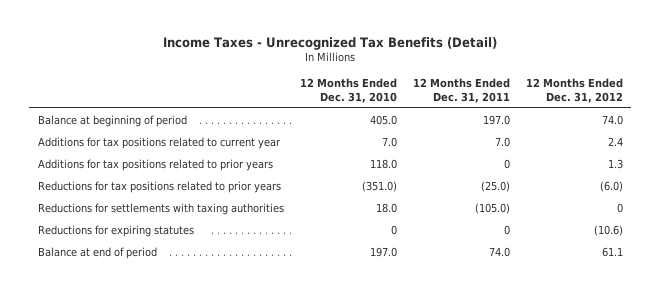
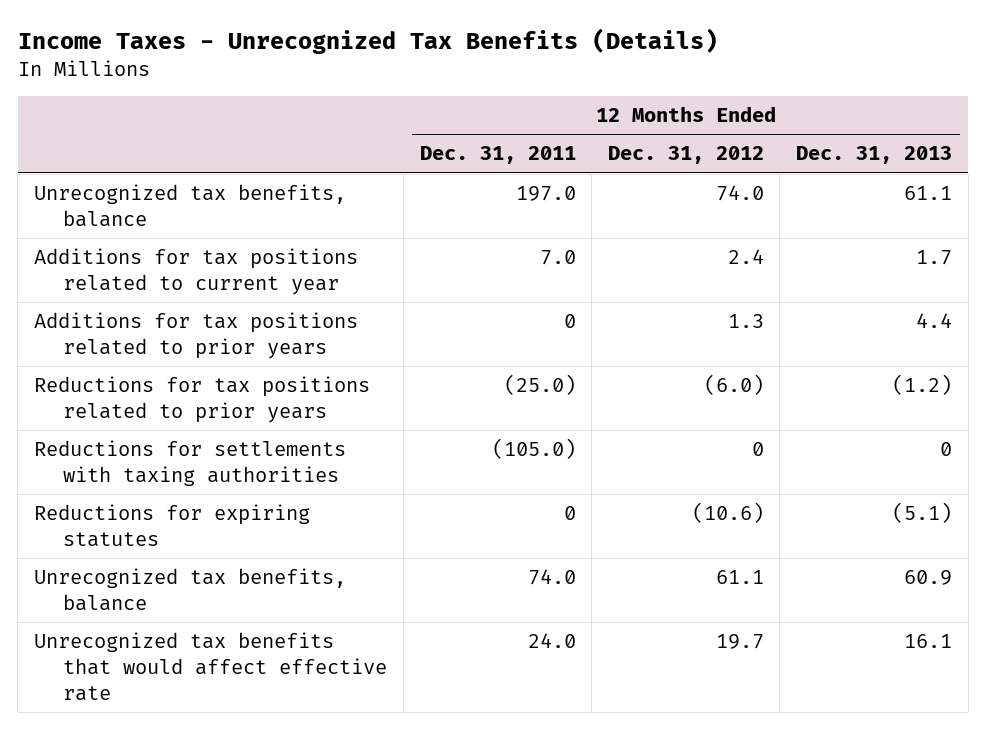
- Income Taxes - Unrecognized Tax Benefits (Detail)
+ Income Taxes - Unrecognized Tax Benefits (Details)
- | 12 Months Ended Dec. 31, 2010 | 12 Months Ended Dec. 31, 2011 | 12 Months Ended Dec. 31, 2012
+ | 12 Months Ended Dec. 31, 2011 | 12 Months Ended Dec. 31, 2012 | 12 Months Ended Dec. 31, 2013
- Balance at beginning of period | 405.0 | 197.0 | 74.0
+ Unrecognized tax benefits, balance | 197.0 | 74.0 | 61.1
- Balance at end of period | 197.0 | 74.0 | 61.1
+ Unrecognized tax benefits, balance | 74.0 | 61.1 | 60.9
+ Unrecognized tax benefits that would affect effective rate | 24.0 | 19.7 | 16.1

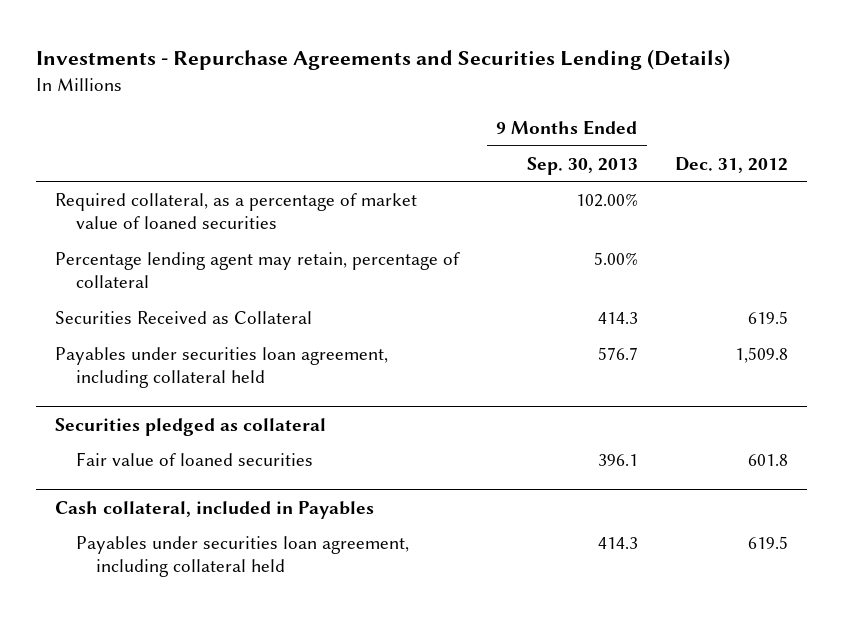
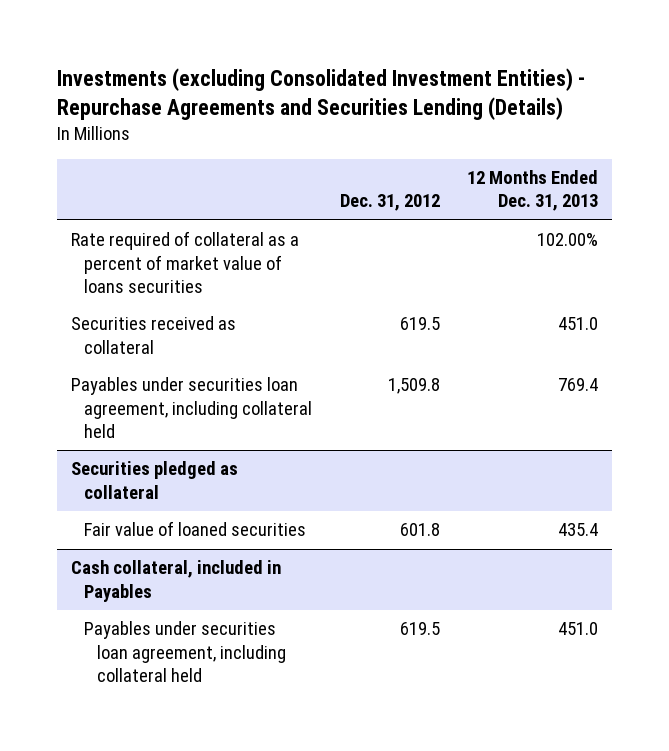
- Investments - Repurchase Agreements and Securities Lending (Details)
+ Investments (excluding Consolidated Investment Entities) - Repurchase Agreements and Securities Lending (Details)
- | 9 Months Ended Sep. 30, 2013 | Dec. 31, 2012
+ | Dec. 31, 2012 | 12 Months Ended Dec. 31, 2013
- Required collateral, as a percentage of market value of loaned securities | 102.00% |
- Percentage lending agent may retain, percentage of collateral | 5.00% |
- Securities Received as Collateral | 414.3 | 619.5
+ Rate required of collateral as a percent of market value of loans securities | | 102.00%
+ Securities received as collateral | 619.5 | 451.0

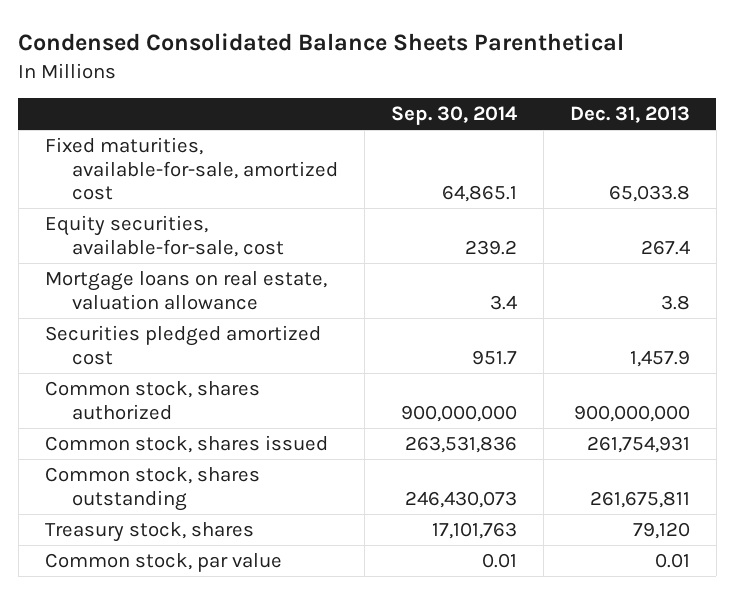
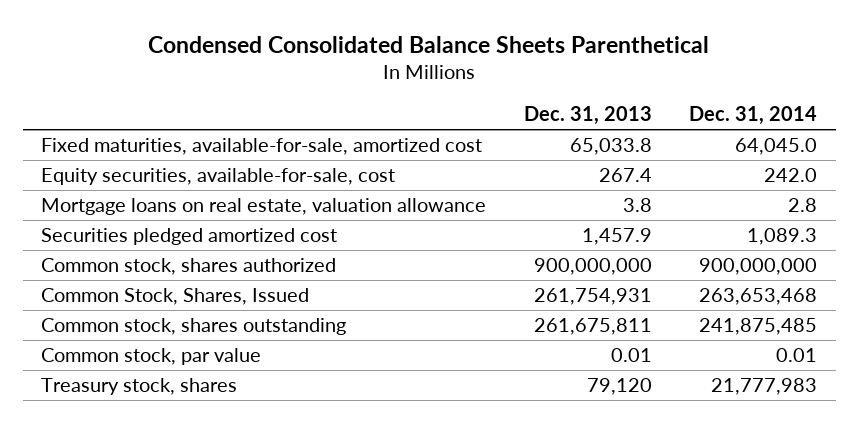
- | Sep. 30, 2014 | Dec. 31, 2013
+ | Dec. 31, 2013 | Dec. 31, 2014
- Common stock, shares issued | 263,531,836 | 261,754,931
+ Common Stock, Shares, Issued | 261,754,931 | 263,653,468
moved down: Treasury stock, shares | 79,120 | 21,777,983

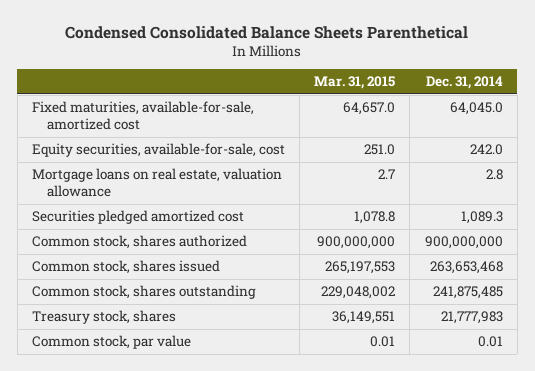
- | Dec. 31, 2013 | Dec. 31, 2014
+ | Mar. 31, 2015 | Dec. 31, 2014
- Common Stock, Shares, Issued | 261,754,931 | 263,653,468
+ Common stock, shares issued | 265,197,553 | 263,653,468
moved down: Common stock, par value | 0.01 | 0.01

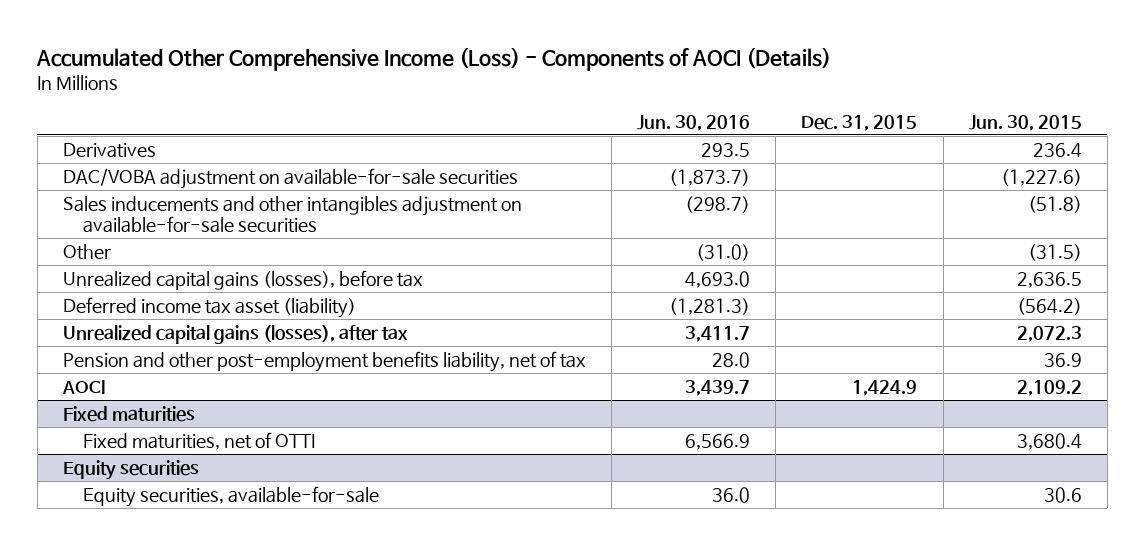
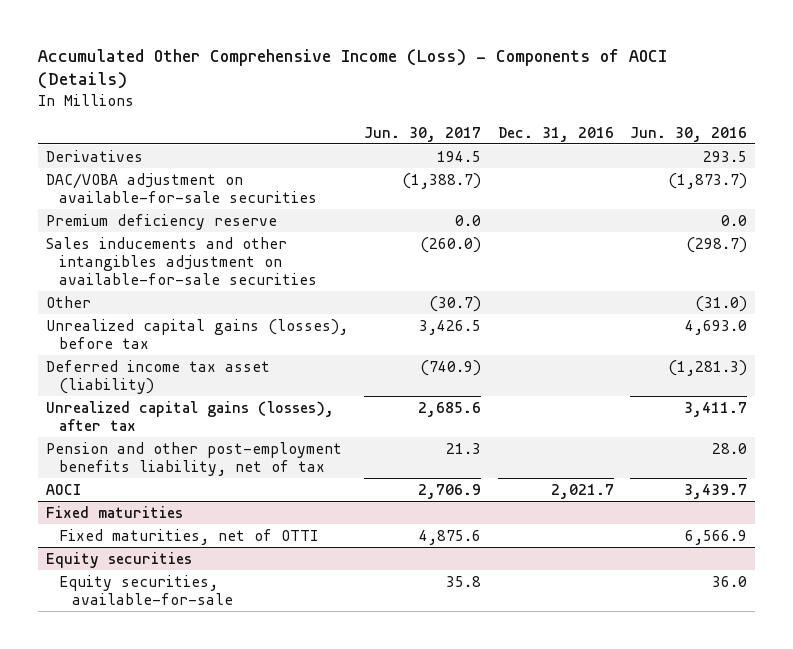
- | Jun. 30, 2016 | Dec. 31, 2015 | Jun. 30, 2015
+ | Jun. 30, 2017 | Dec. 31, 2016 | Jun. 30, 2016
+ Premium deficiency reserve | 0.0 | | 0.0

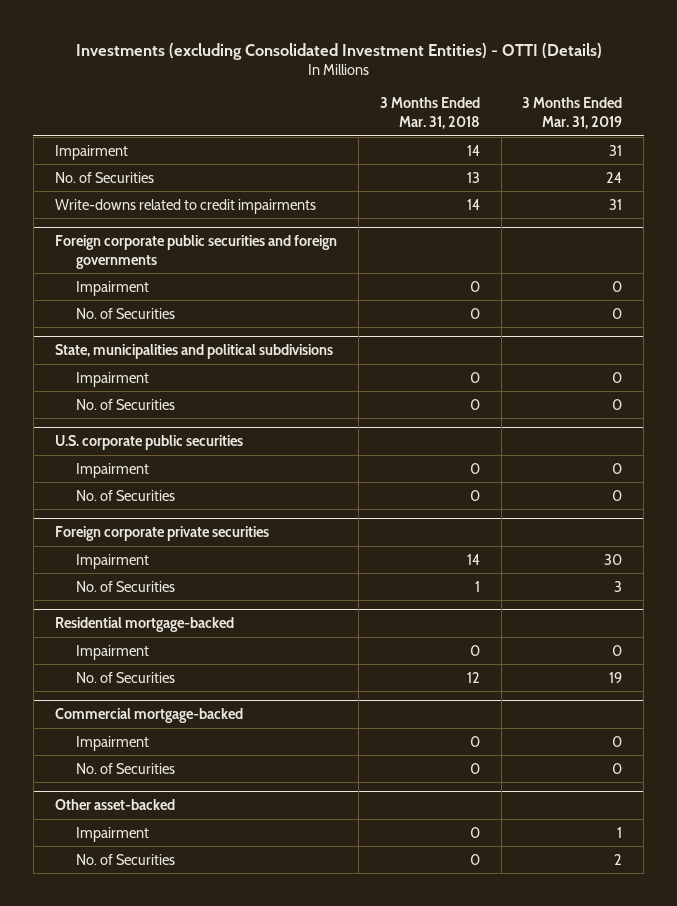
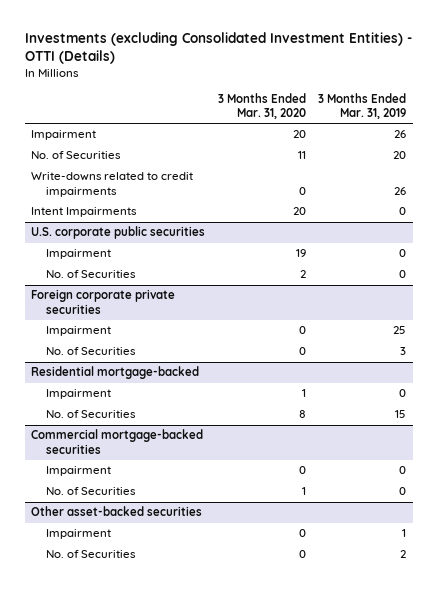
- | 3 Months Ended Mar. 31, 2018 | 3 Months Ended Mar. 31, 2019
+ | 3 Months Ended Mar. 31, 2020 | 3 Months Ended Mar. 31, 2019
- Impairment | 14 | 31
- No. of Securities | 13 | 24
- Write-downs related to credit impairments | 14 | 31
- Foreign corporate public securities and foreign governments
- Impairment | 0 | 0
- No. of Securities | 0 | 0
- State, municipalities and political subdivisions
- Impairment | 0 | 0
- No. of Securities | 0 | 0
+ Impairment | 20 | 26
+ No. of Securities | 11 | 20
+ Write-downs related to credit impairments | 0 | 26
+ Intent Impairments | 20 | 0
@ Foreign corporate private securities
- Impairment | 14 | 30
+ Impairment | 0 | 25
@ Residential mortgage-backed
- No. of Securities | 12 | 19
- Commercial mortgage-backed
@ Residential mortgage-backed
+ No. of Securities | 8 | 15
+ Commercial mortgage-backed securities
- Other asset-backed
+ Other asset-backed securities

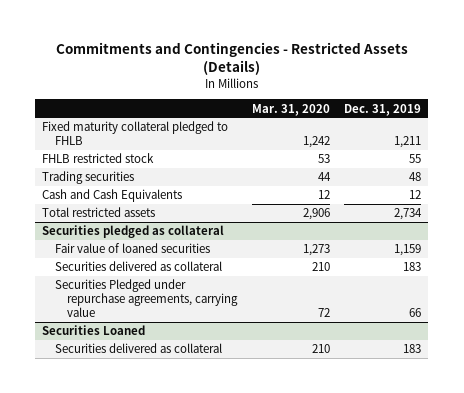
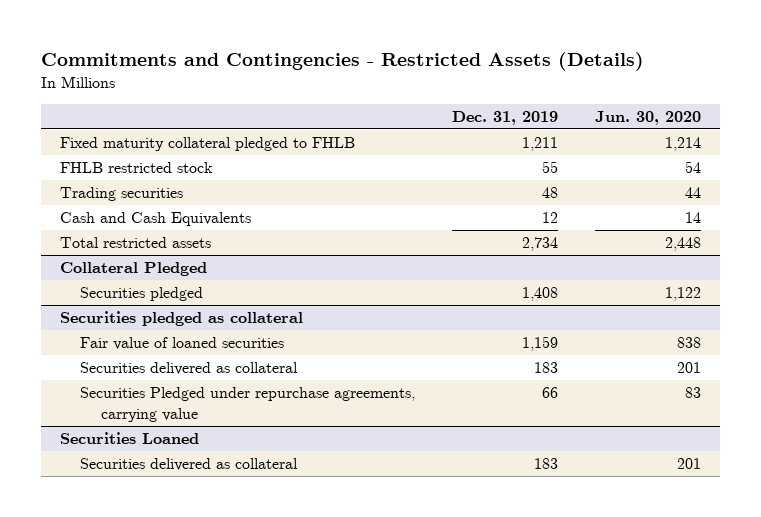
- | Mar. 31, 2020 | Dec. 31, 2019
+ | Dec. 31, 2019 | Jun. 30, 2020
+ Collateral Pledged
+ Securities pledged | 1,408 | 1,122

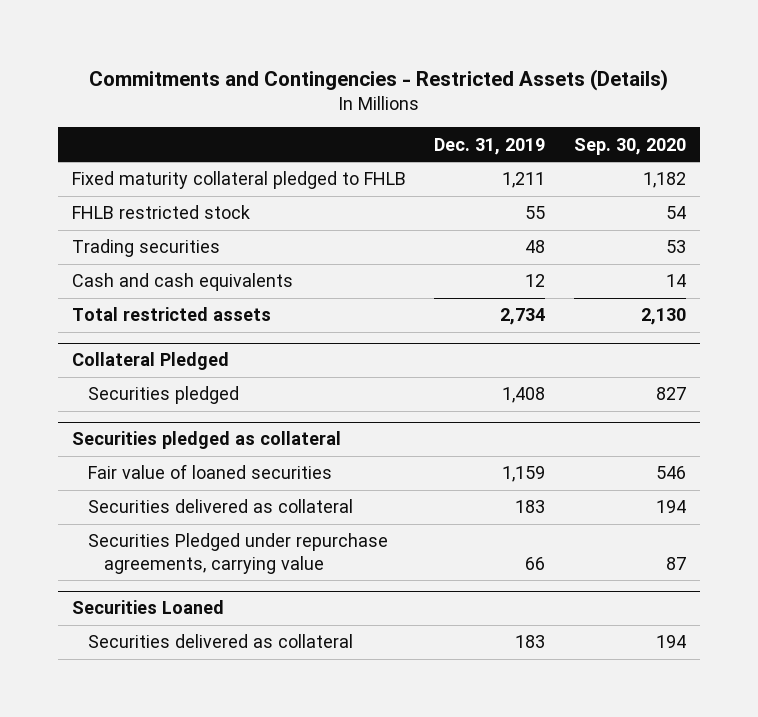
- | Dec. 31, 2019 | Jun. 30, 2020
+ | Dec. 31, 2019 | Sep. 30, 2020
- Cash and Cash Equivalents | 12 | 14
+ Cash and cash equivalents | 12 | 14

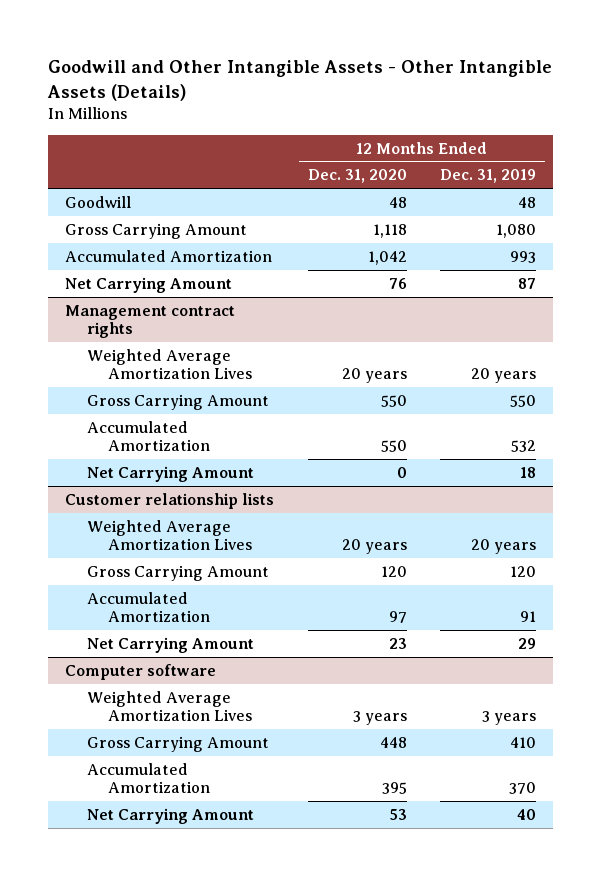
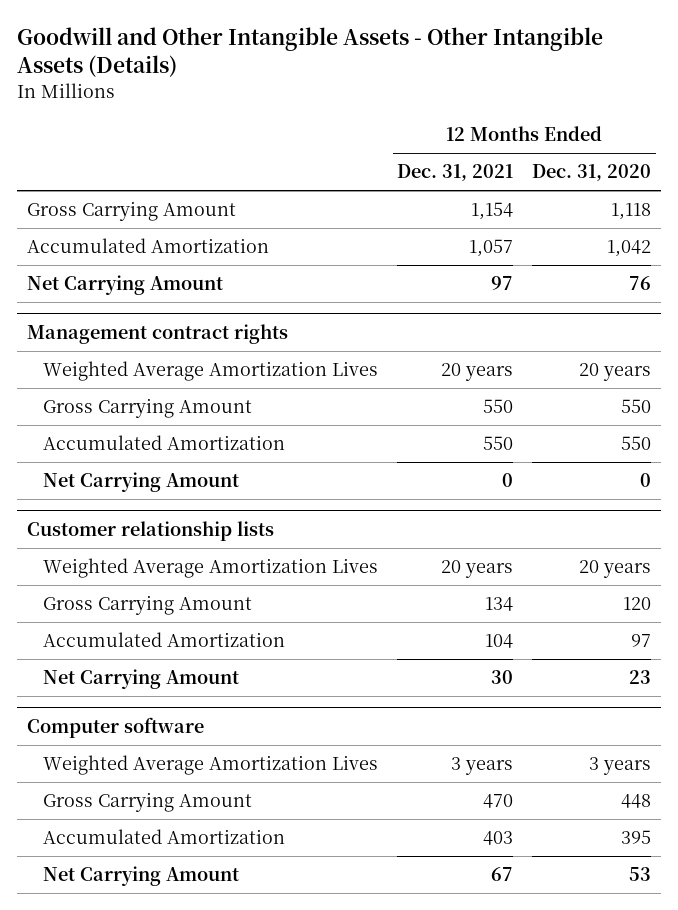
- | 12 Months Ended Dec. 31, 2020 | 12 Months Ended Dec. 31, 2019
+ | 12 Months Ended Dec. 31, 2021 | 12 Months Ended Dec. 31, 2020
- Goodwill | 48 | 48

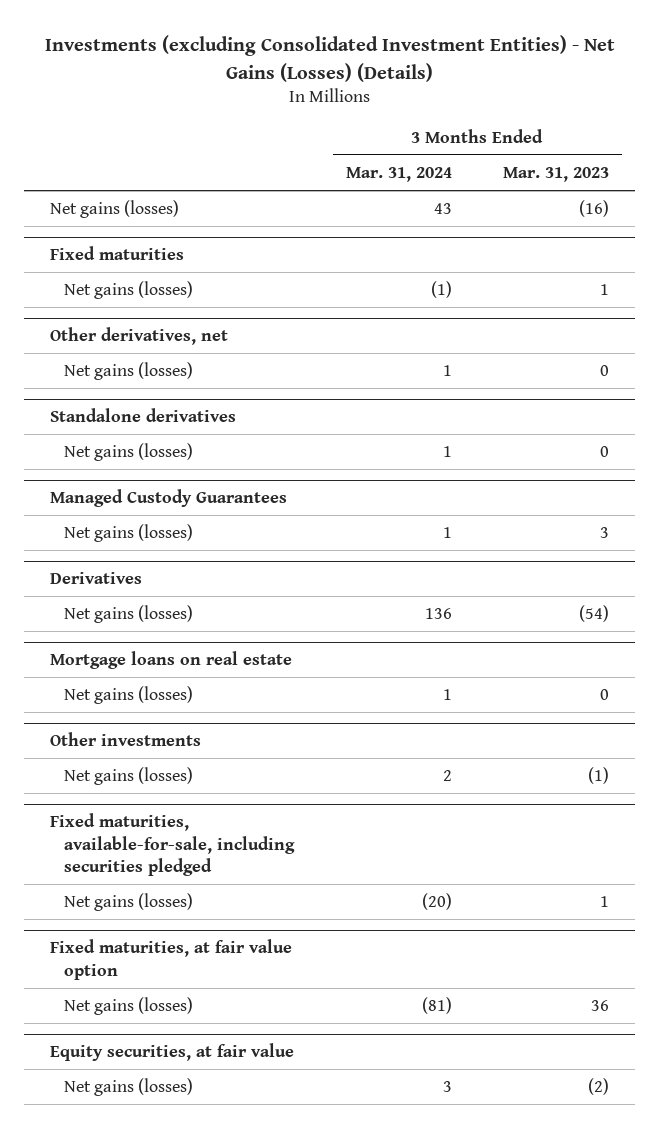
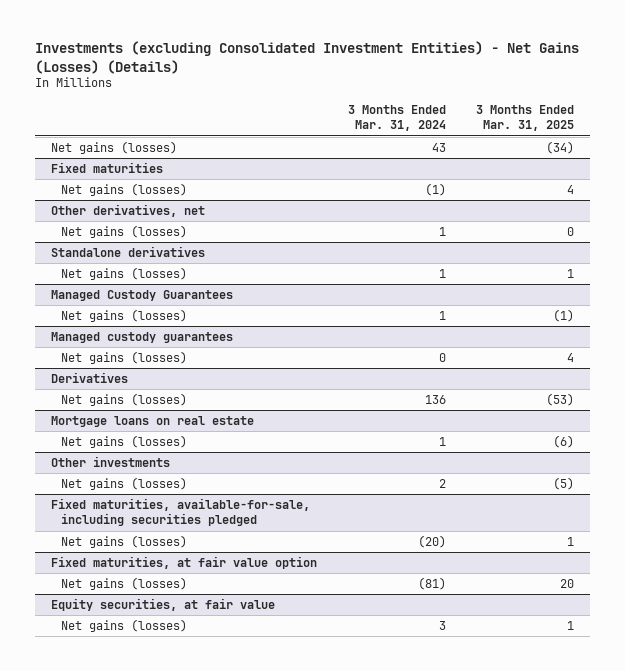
- | 3 Months Ended Mar. 31, 2024 | 3 Months Ended Mar. 31, 2023
+ | 3 Months Ended Mar. 31, 2024 | 3 Months Ended Mar. 31, 2025
+ Managed custody guarantees
+ Net gains (losses) | 0 | 4

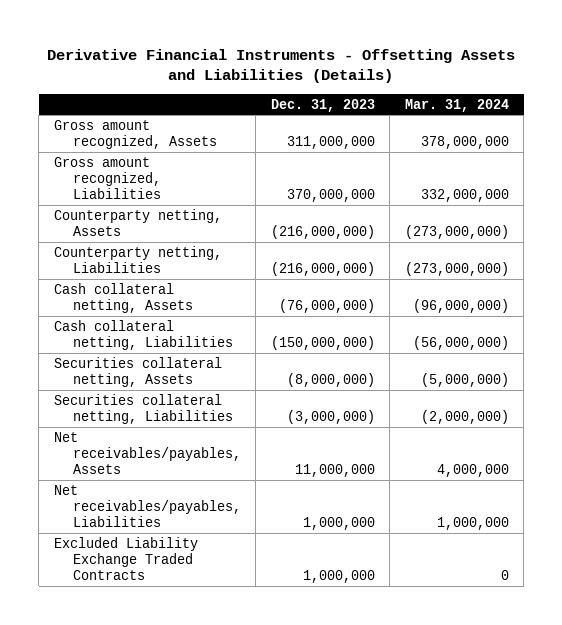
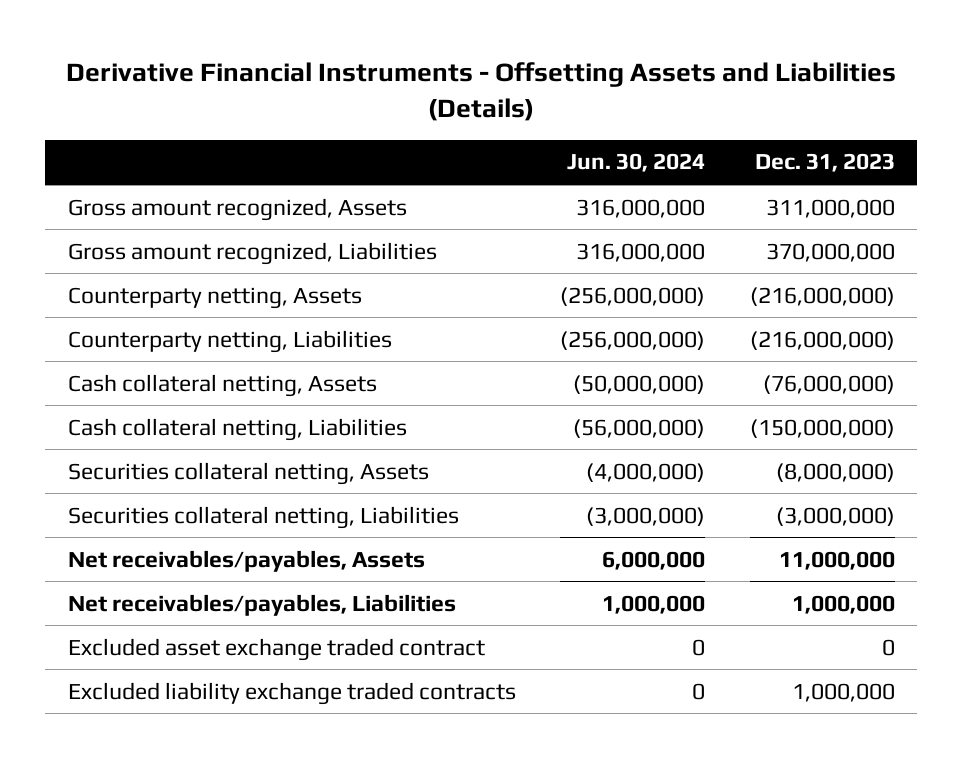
- | Dec. 31, 2023 | Mar. 31, 2024
+ | Jun. 30, 2024 | Dec. 31, 2023
- Excluded Liability Exchange Traded Contracts | 1,000,000 | 0
+ Excluded asset exchange traded contract | 0 | 0
+ Excluded liability exchange traded contracts | 0 | 1,000,000

